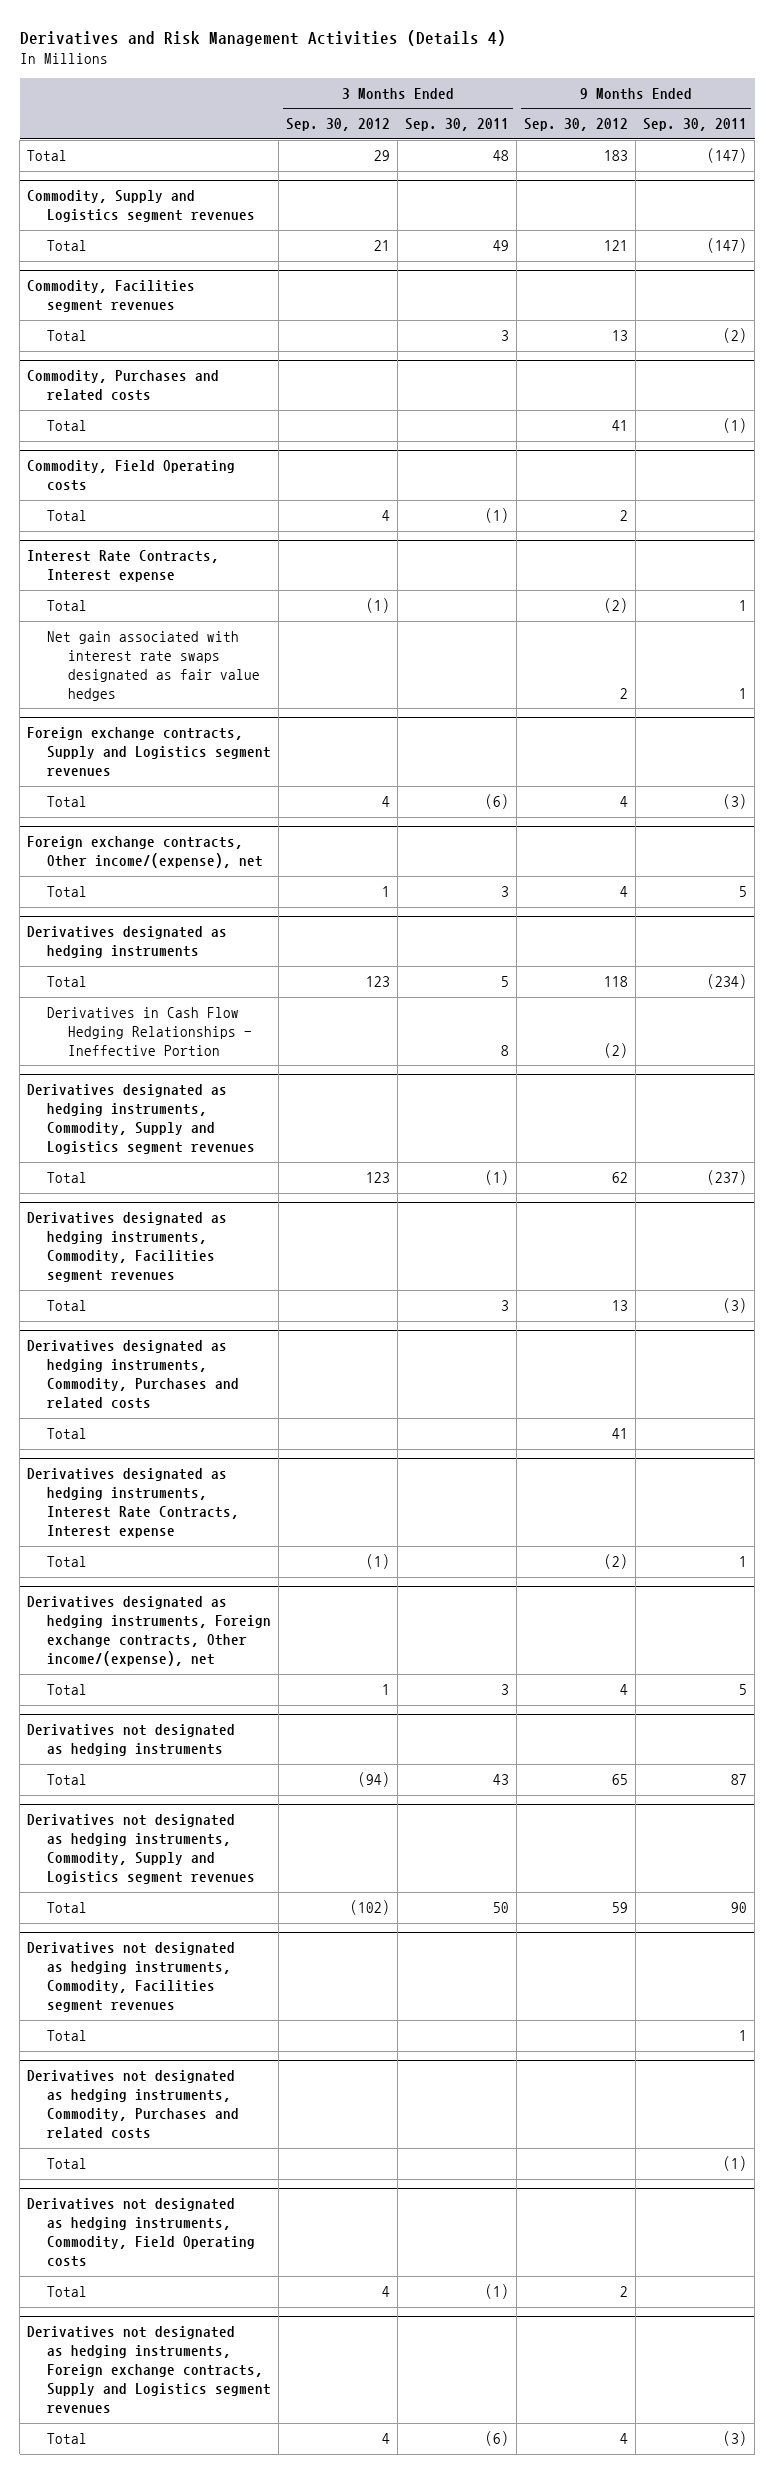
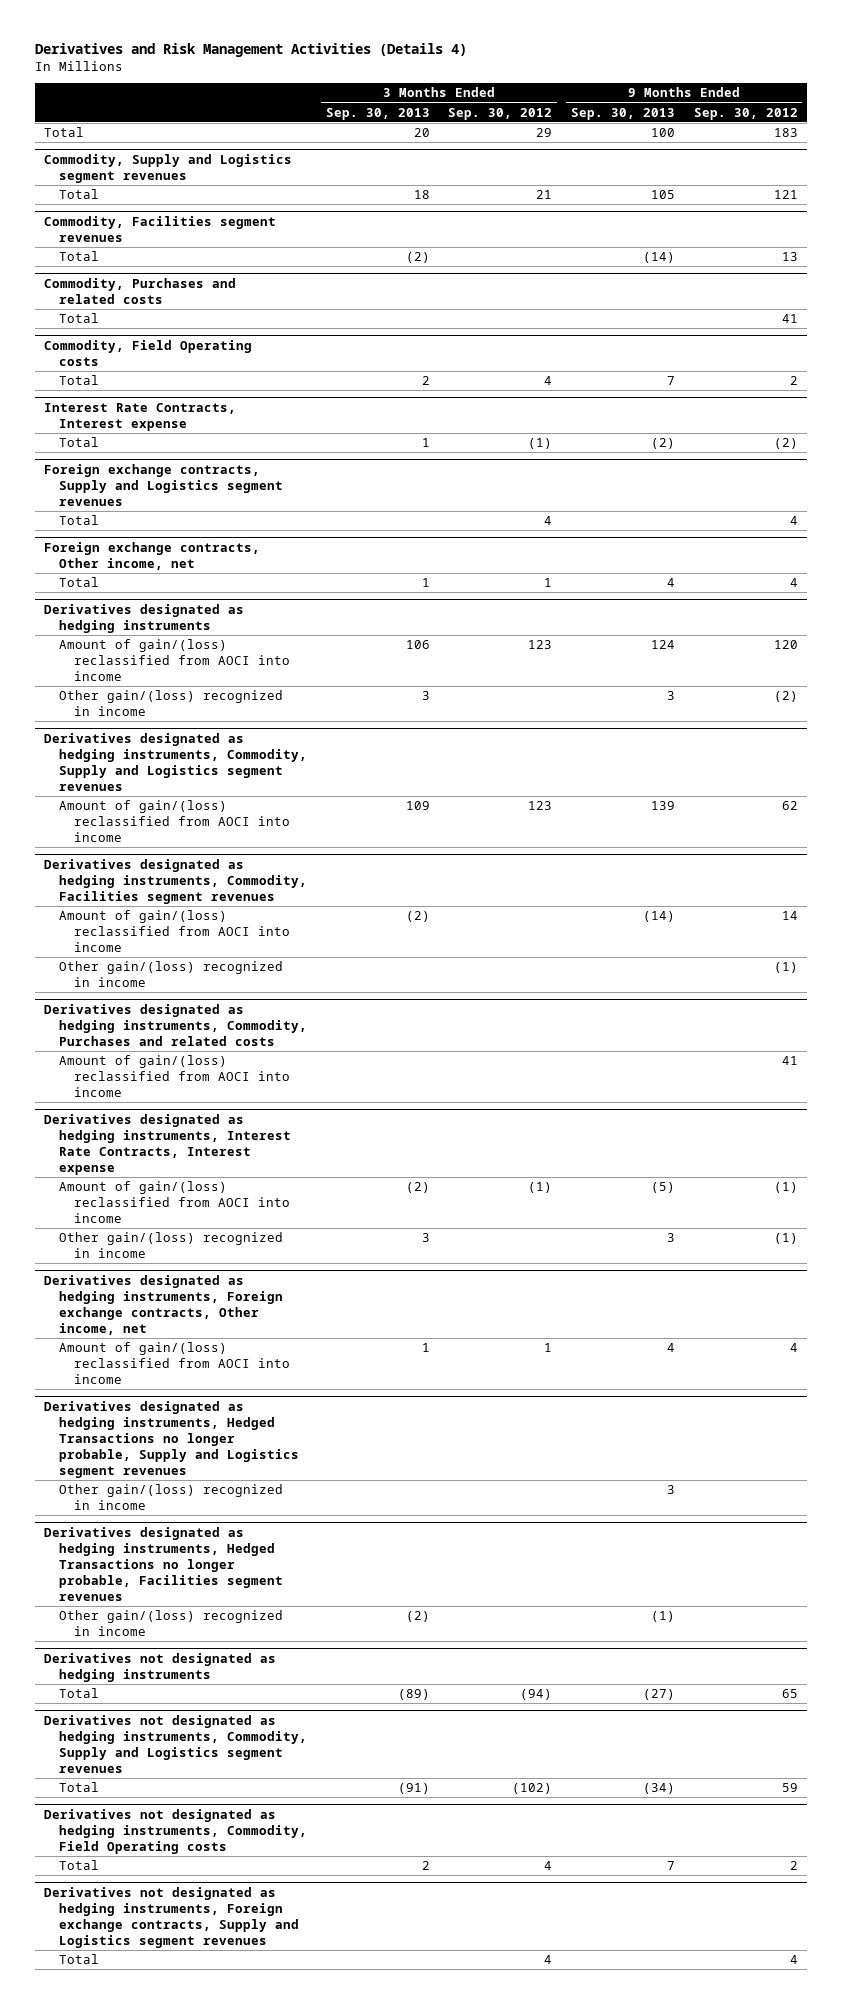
- | 3 Months Ended Sep. 30, 2012 | 3 Months Ended Sep. 30, 2011 | 9 Months Ended Sep. 30, 2012 | 9 Months Ended Sep. 30, 2011
+ | 3 Months Ended Sep. 30, 2013 | 3 Months Ended Sep. 30, 2012 | 9 Months Ended Sep. 30, 2013 | 9 Months Ended Sep. 30, 2012
@ Interest Rate Contracts, Interest expense
- Net gain associated with interest rate swaps designated as fair value hedges | | | 2 | 1
- Foreign exchange contracts, Other income/(expense), net
+ Foreign exchange contracts, Other income, net
@ Derivatives designated as hedging instruments
- Total | 123 | 5 | 118 | (234)
- Derivatives in Cash Flow Hedging Relationships - Ineffective Portion | | 8 | (2) |
+ Amount of gain/(loss) reclassified from AOCI into income | 106 | 123 | 124 | 120
+ Other gain/(loss) recognized in income | 3 | | 3 | (2)
@ Derivatives designated as hedging instruments, Commodity, Supply and Logistics segment revenues
- Total | 123 | (1) | 62 | (237)
+ Amount of gain/(loss) reclassified from AOCI into income | 109 | 123 | 139 | 62
@ Derivatives designated as hedging instruments, Commodity, Facilities segment revenues
- Total | | 3 | 13 | (3)
+ Amount of gain/(loss) reclassified from AOCI into income | (2) | | (14) | 14
+ Other gain/(loss) recognized in income | | | | (1)
@ Derivatives designated as hedging instruments, Commodity, Purchases and related costs
- Total | | | 41 |
+ Amount of gain/(loss) reclassified from AOCI into income | | | | 41
@ Derivatives designated as hedging instruments, Interest Rate Contracts, Interest expense
- Total | (1) | | (2) | 1
- Derivatives designated as hedging instruments, Foreign exchange contracts, Other income/(expense), net
- Total | 1 | 3 | 4 | 5
@ Derivatives designated as hedging instruments, Interest Rate Contracts, Interest expense
+ Amount of gain/(loss) reclassified from AOCI into income | (2) | (1) | (5) | (1)
+ Other gain/(loss) recognized in income | 3 | | 3 | (1)
+ Derivatives designated as hedging instruments, Foreign exchange contracts, Other income, net
+ Amount of gain/(loss) reclassified from AOCI into income | 1 | 1 | 4 | 4
+ Derivatives designated as hedging instruments, Hedged Transactions no longer probable, Supply and Logistics segment revenues
+ Other gain/(loss) recognized in income | | | 3 |
+ Derivatives designated as hedging instruments, Hedged Transactions no longer probable, Facilities segment revenues
+ Other gain/(loss) recognized in income | (2) | | (1) |
- Derivatives not designated as hedging instruments, Commodity, Facilities segment revenues
- Total | | | | 1
- Derivatives not designated as hedging instruments, Commodity, Purchases and related costs
- Total | | | | (1)

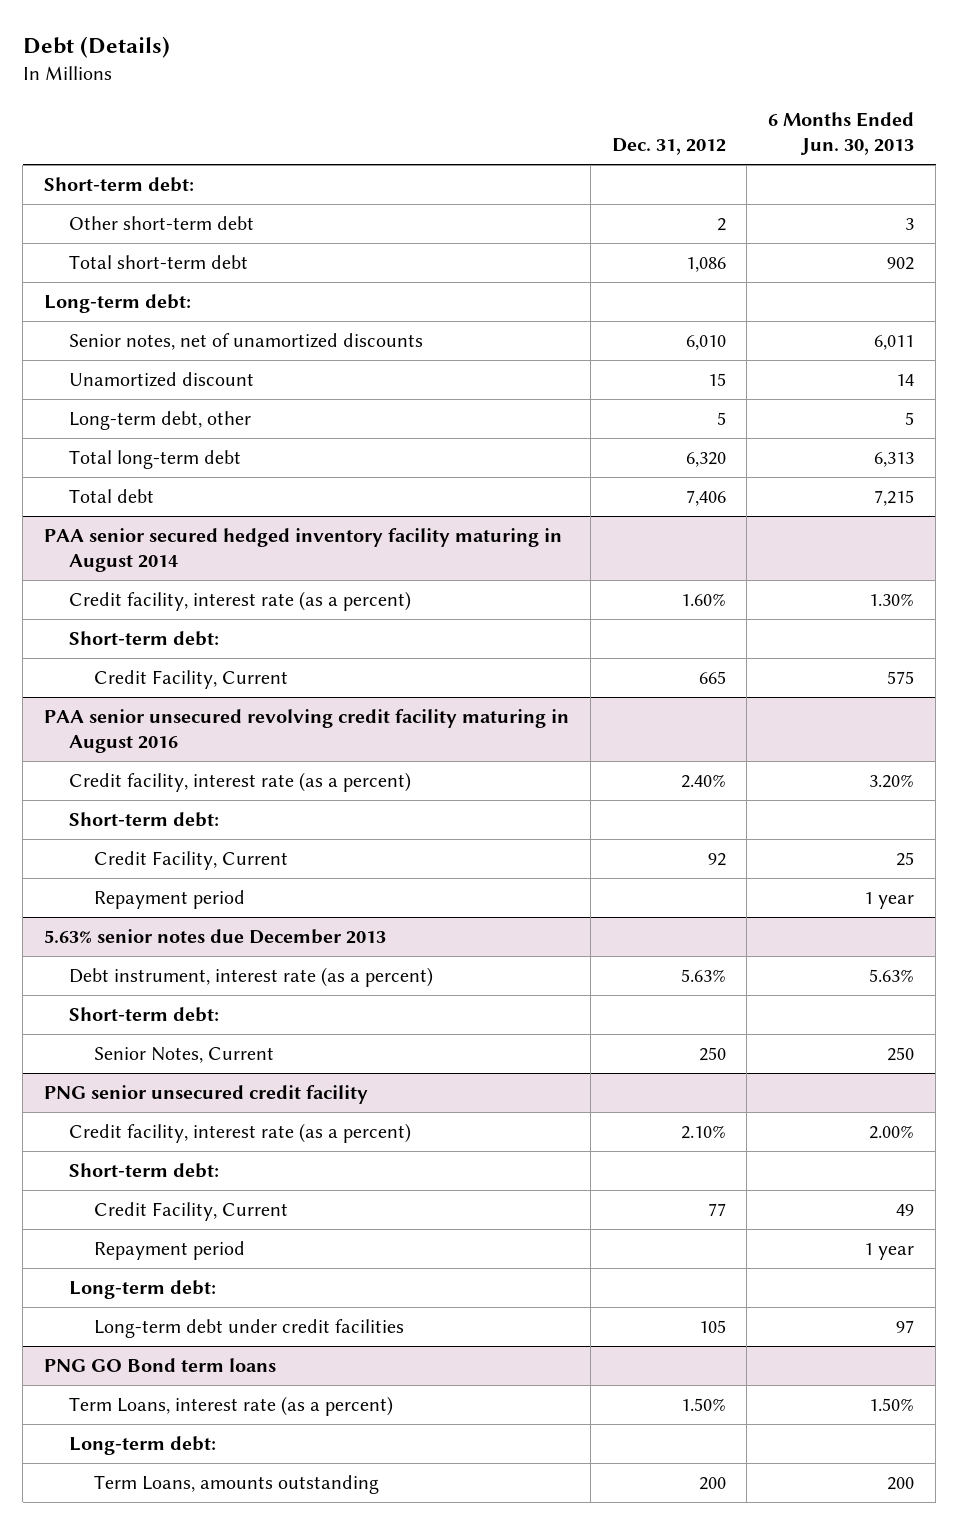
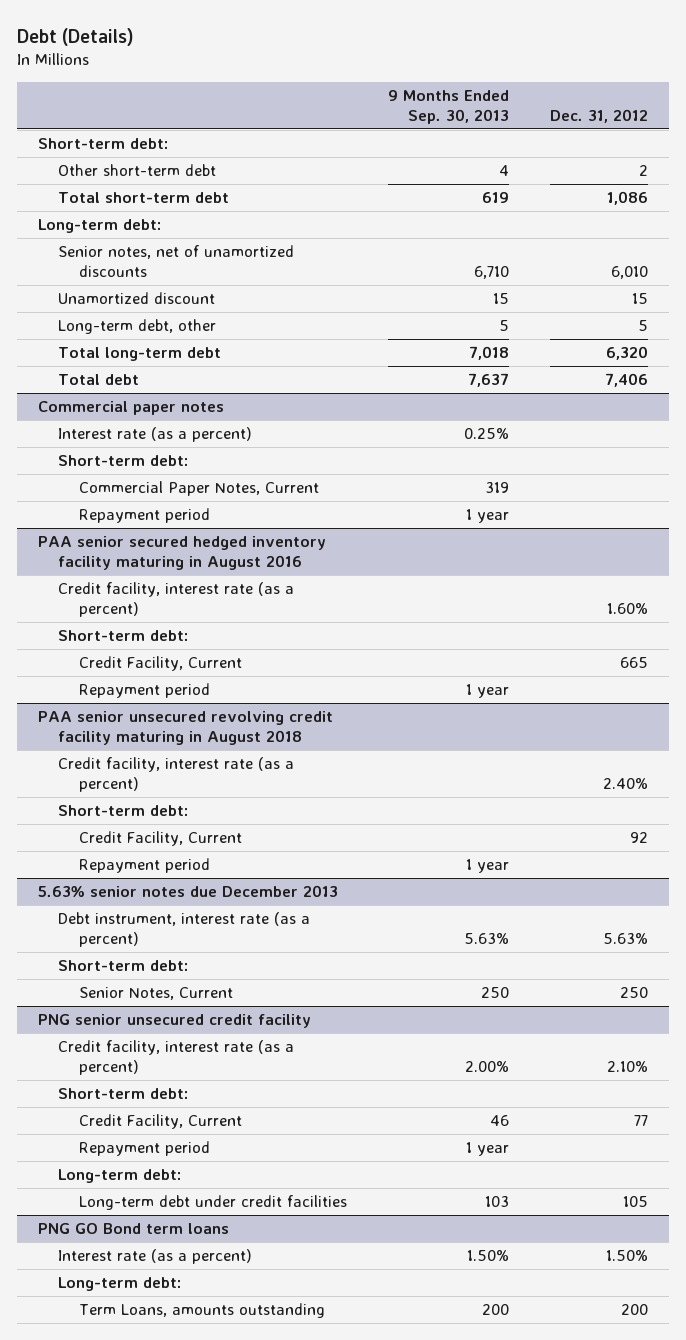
- | Dec. 31, 2012 | 6 Months Ended Jun. 30, 2013
+ | 9 Months Ended Sep. 30, 2013 | Dec. 31, 2012
- PAA senior secured hedged inventory facility maturing in August 2014
+ Commercial paper notes
+ Interest rate (as a percent) | 0.25% |
+ Short-term debt:
+ Commercial Paper Notes, Current | 319 |
+ Repayment period | 1 year |
+ PAA senior secured hedged inventory facility maturing in August 2016
- PAA senior unsecured revolving credit facility maturing in August 2016
+ Repayment period | 1 year |
+ PAA senior unsecured revolving credit facility maturing in August 2018
@ PNG GO Bond term loans
- Term Loans, interest rate (as a percent) | 1.50% | 1.50%
+ Interest rate (as a percent) | 1.50% | 1.50%

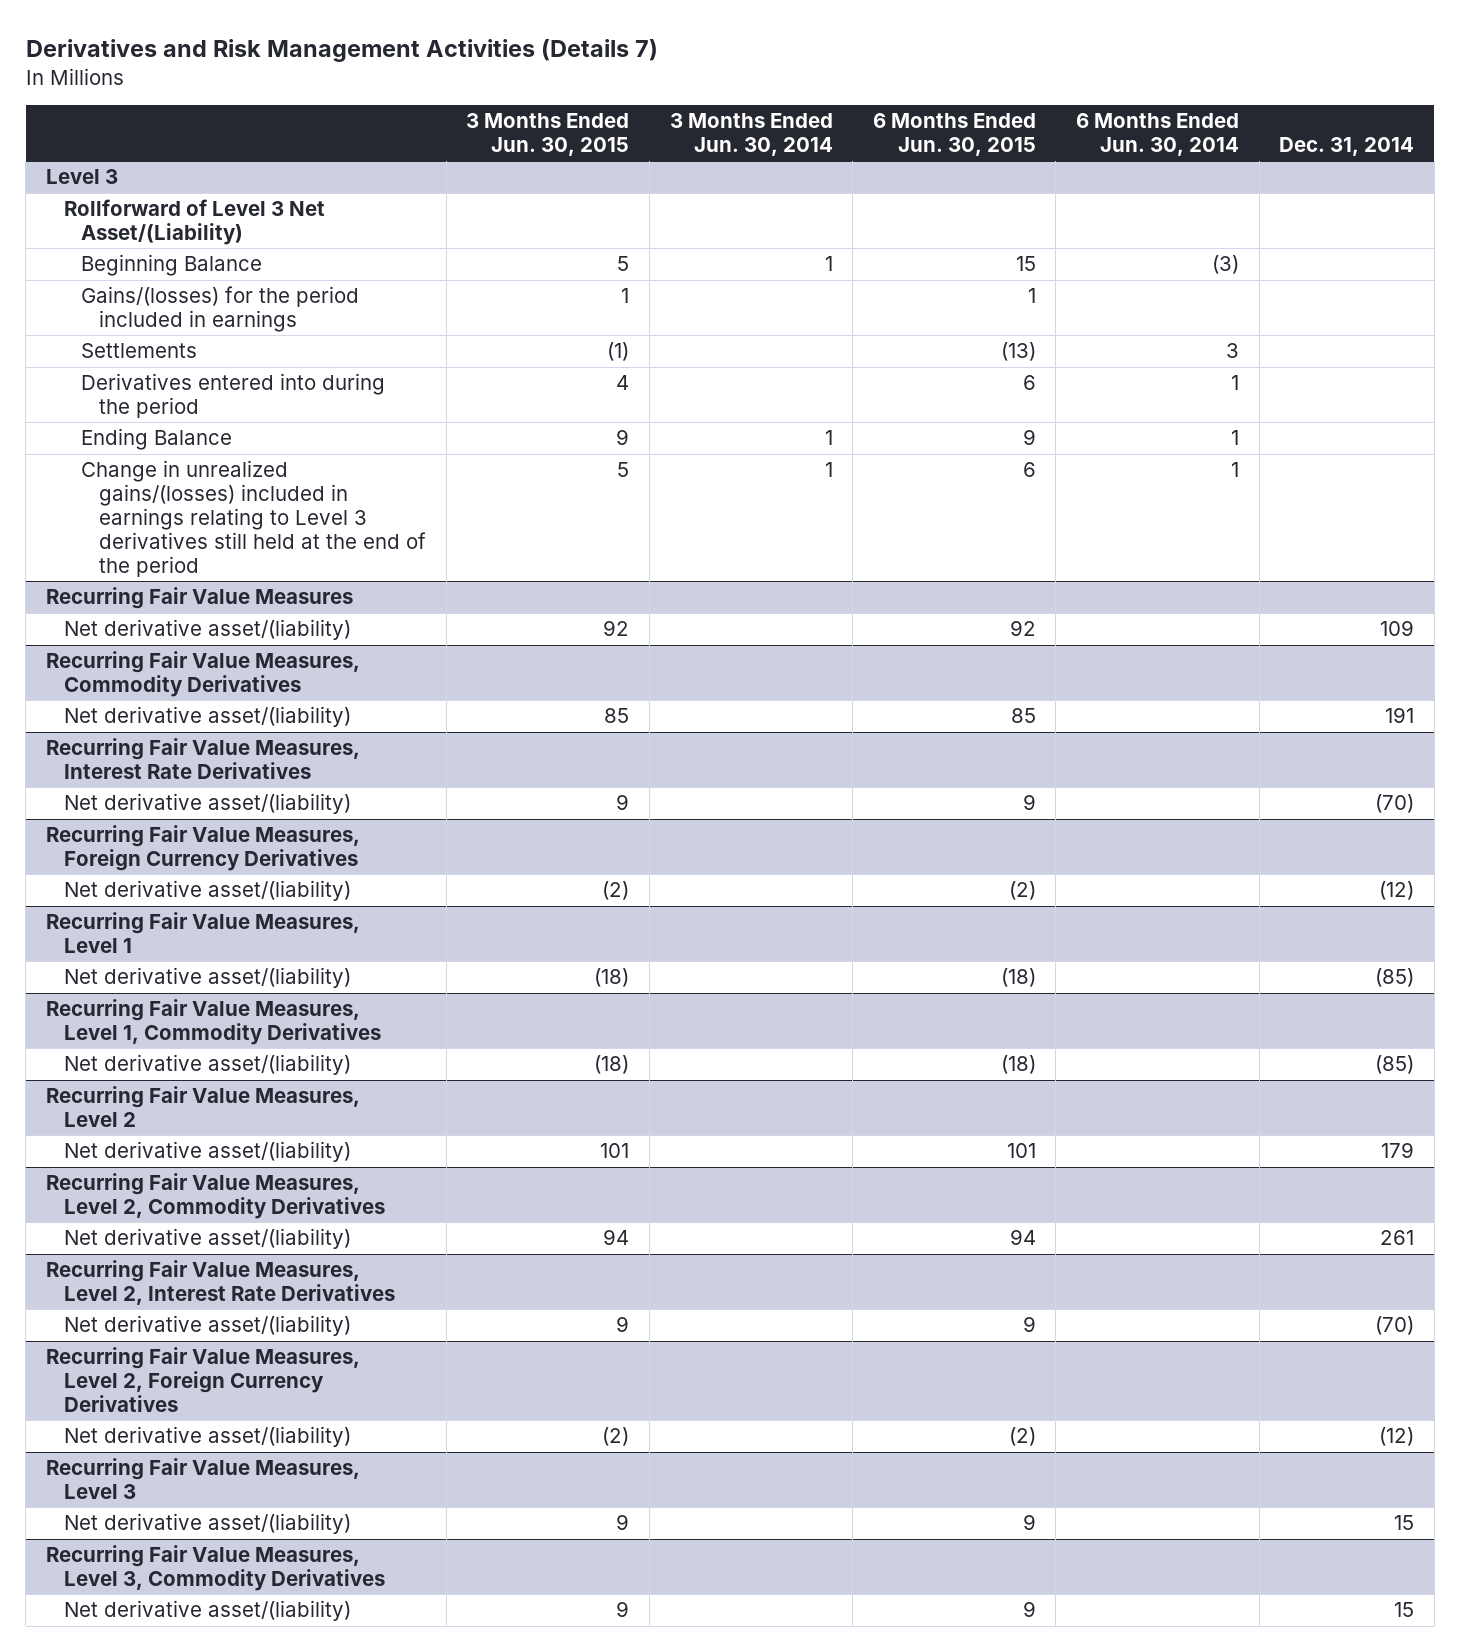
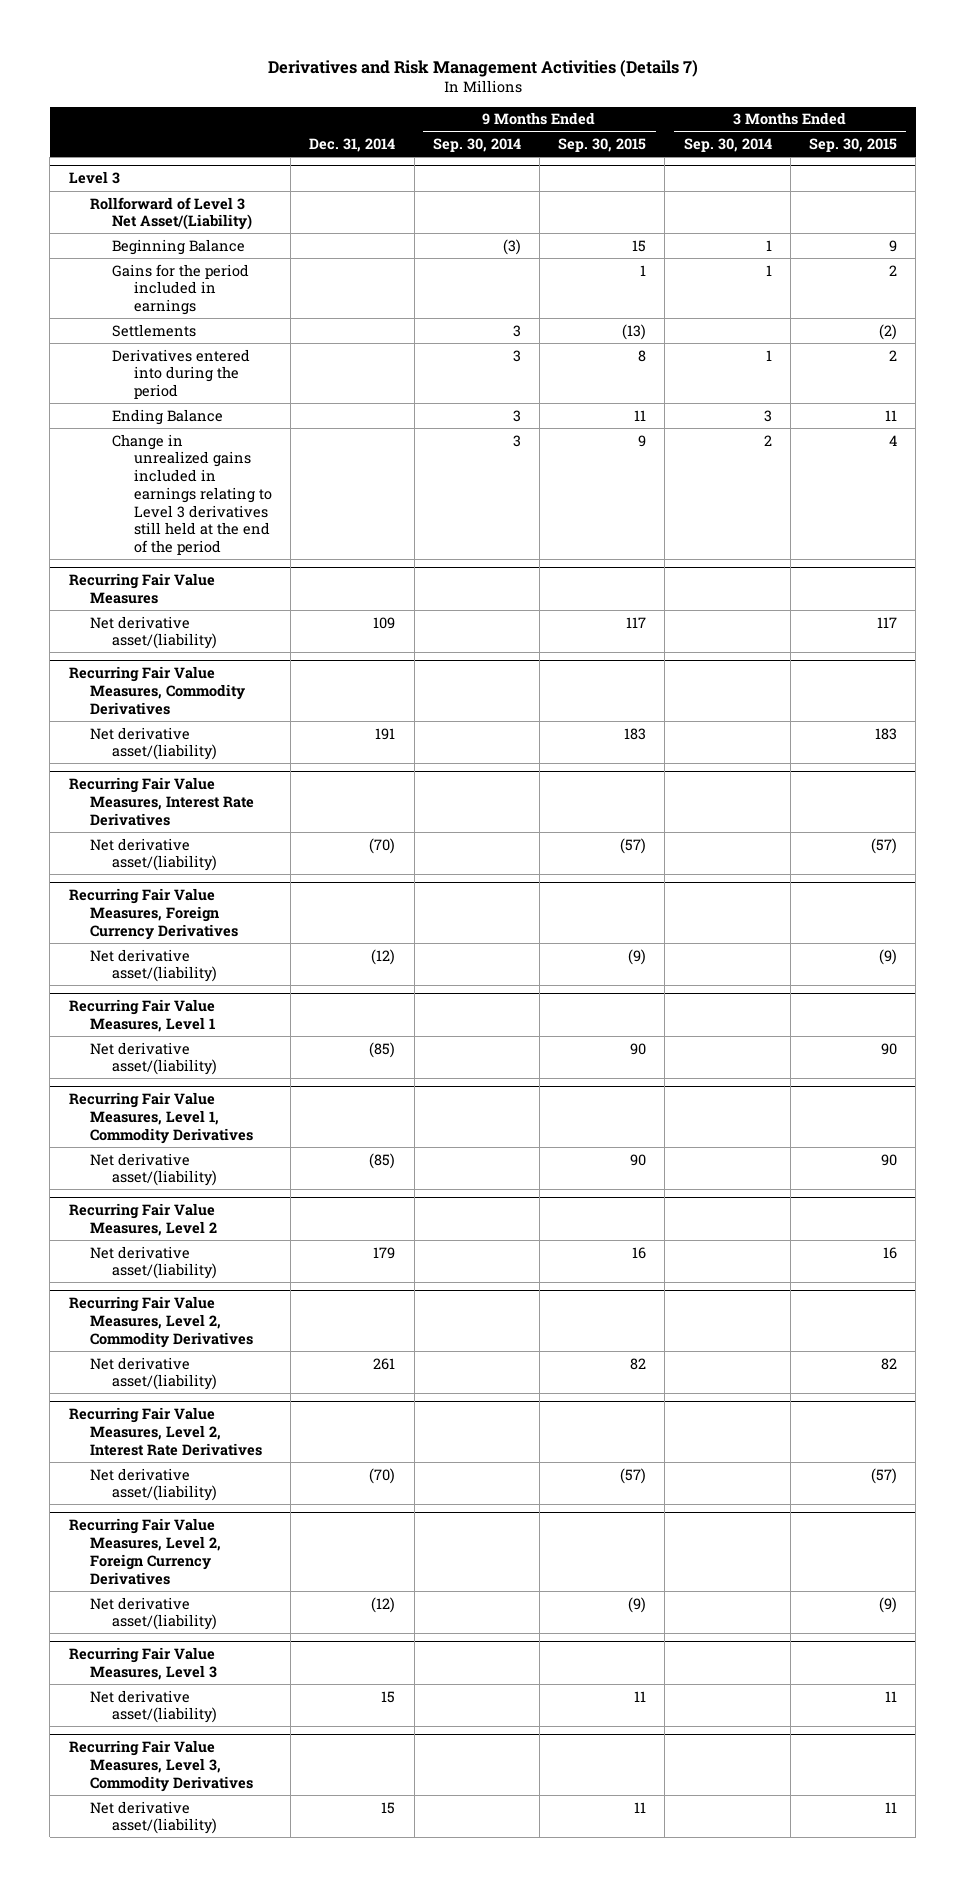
- | 3 Months Ended Jun. 30, 2015 | 3 Months Ended Jun. 30, 2014 | 6 Months Ended Jun. 30, 2015 | 6 Months Ended Jun. 30, 2014 | Dec. 31, 2014
+ | Dec. 31, 2014 | 9 Months Ended Sep. 30, 2014 | 9 Months Ended Sep. 30, 2015 | 3 Months Ended Sep. 30, 2014 | 3 Months Ended Sep. 30, 2015
@ Level 3
- Gains/(losses) for the period included in earnings | 1 | | 1 | |
+ Gains for the period included in earnings | | | 1 | 1 | 2
- Change in unrealized gains/(losses) included in earnings relating to Level 3 derivatives still held at the end of the period | 5 | 1 | 6 | 1 |
+ Change in unrealized gains included in earnings relating to Level 3 derivatives still held at the end of the period | | 3 | 9 | 2 | 4

